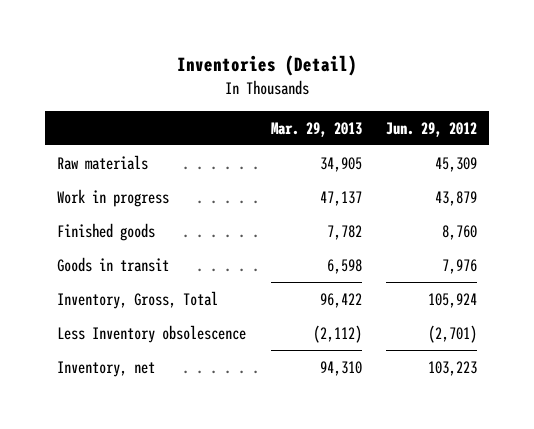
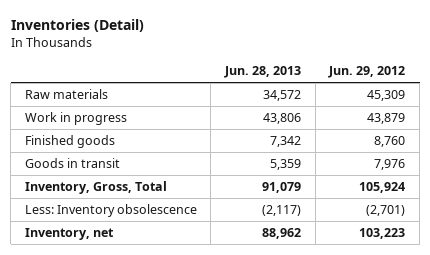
- | Mar. 29, 2013 | Jun. 29, 2012
+ | Jun. 28, 2013 | Jun. 29, 2012
- Less Inventory obsolescence | (2,112) | (2,701)
+ Less: Inventory obsolescence | (2,117) | (2,701)

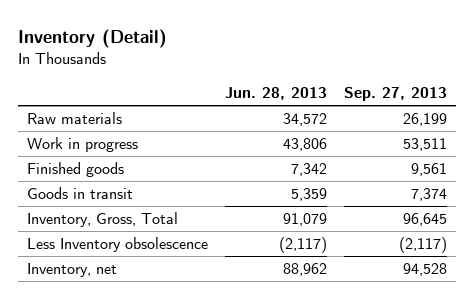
- Inventories (Detail)
+ Inventory (Detail)
- | Jun. 28, 2013 | Jun. 29, 2012
+ | Jun. 28, 2013 | Sep. 27, 2013
- Less: Inventory obsolescence | (2,117) | (2,701)
+ Less Inventory obsolescence | (2,117) | (2,117)

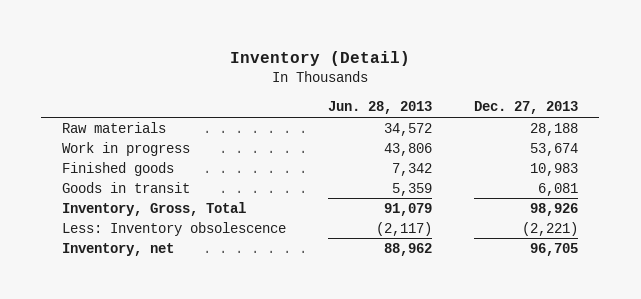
- | Jun. 28, 2013 | Sep. 27, 2013
+ | Jun. 28, 2013 | Dec. 27, 2013
- Less Inventory obsolescence | (2,117) | (2,117)
+ Less: Inventory obsolescence | (2,117) | (2,221)

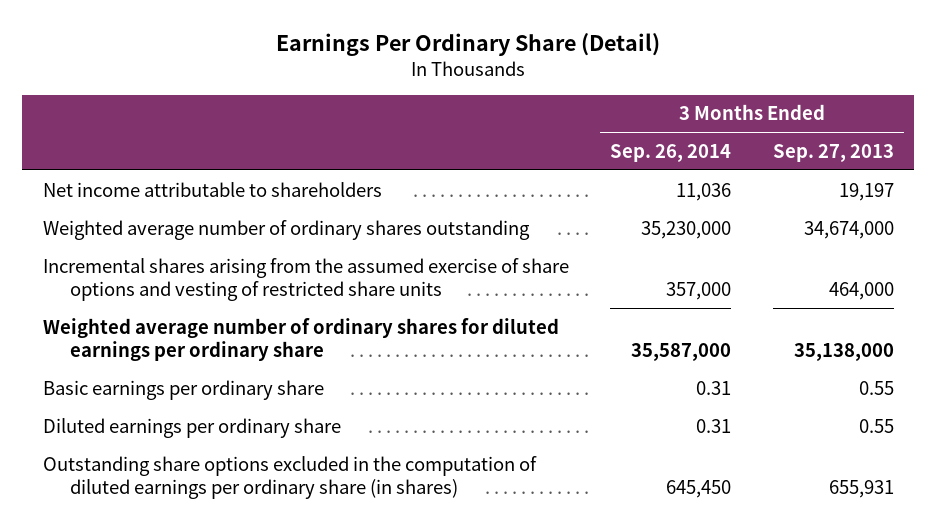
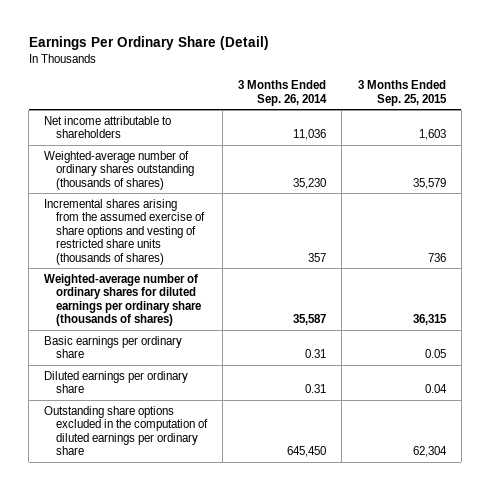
- | 3 Months Ended Sep. 26, 2014 | 3 Months Ended Sep. 27, 2013
+ | 3 Months Ended Sep. 26, 2014 | 3 Months Ended Sep. 25, 2015
- Weighted average number of ordinary shares outstanding | 35,230,000 | 34,674,000
- Incremental shares arising from the assumed exercise of share options and vesting of restricted share units | 357,000 | 464,000
- Weighted average number of ordinary shares for diluted earnings per ordinary share | 35,587,000 | 35,138,000
+ Weighted-average number of ordinary shares outstanding (thousands of shares) | 35,230 | 35,579
+ Incremental shares arising from the assumed exercise of share options and vesting of restricted share units (thousands of shares) | 357 | 736
+ Weighted-average number of ordinary shares for diluted earnings per ordinary share (thousands of shares) | 35,587 | 36,315
- Outstanding share options excluded in the computation of diluted earnings per ordinary share (in shares) | 645,450 | 655,931
+ Outstanding share options excluded in the computation of diluted earnings per ordinary share | 645,450 | 62,304

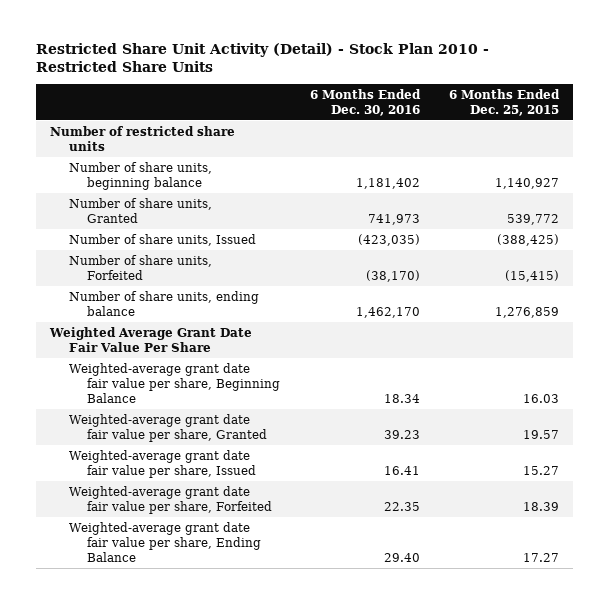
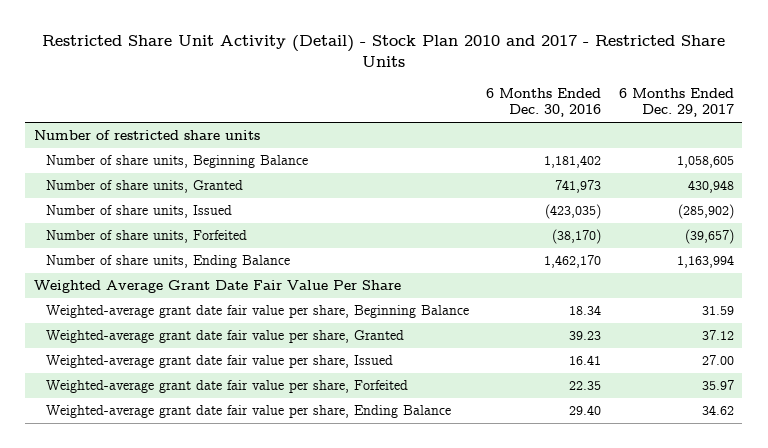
- Restricted Share Unit Activity (Detail) - Stock Plan 2010 - Restricted Share Units
+ Restricted Share Unit Activity (Detail) - Stock Plan 2010 and 2017 - Restricted Share Units
- | 6 Months Ended Dec. 30, 2016 | 6 Months Ended Dec. 25, 2015
+ | 6 Months Ended Dec. 30, 2016 | 6 Months Ended Dec. 29, 2017
- Number of share units, beginning balance | 1,181,402 | 1,140,927
+ Number of share units, Beginning Balance | 1,181,402 | 1,058,605
- Number of share units, ending balance | 1,462,170 | 1,276,859
+ Number of share units, Ending Balance | 1,462,170 | 1,163,994

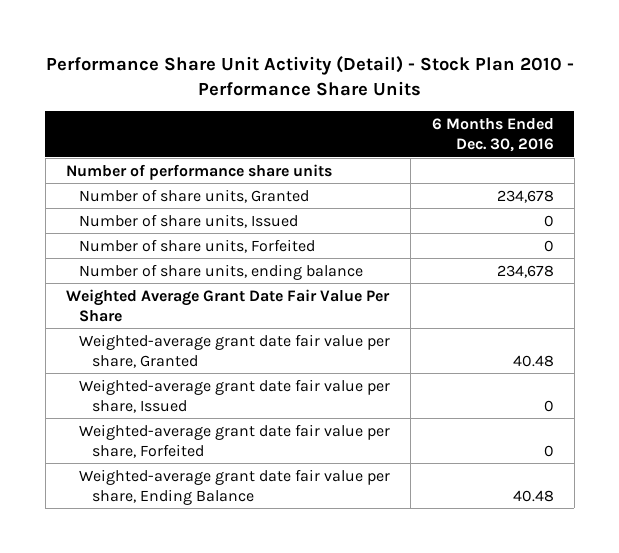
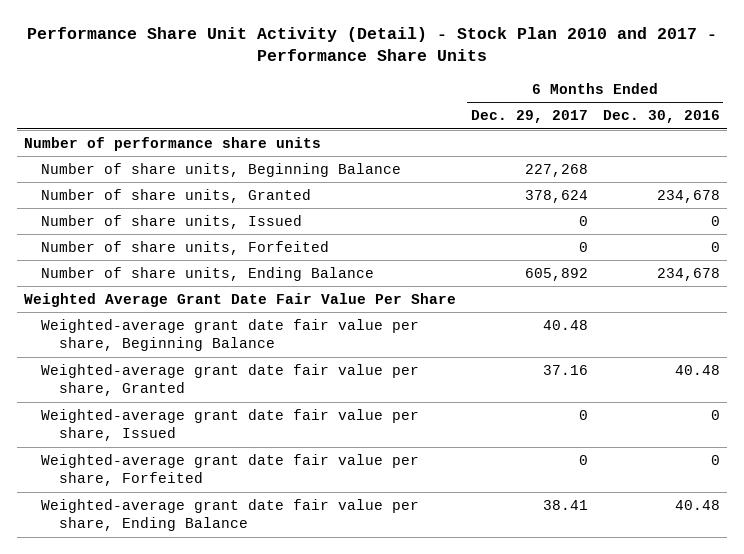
- Performance Share Unit Activity (Detail) - Stock Plan 2010 - Performance Share Units
+ Performance Share Unit Activity (Detail) - Stock Plan 2010 and 2017 - Performance Share Units
- | 6 Months Ended Dec. 30, 2016
+ | 6 Months Ended Dec. 29, 2017 | 6 Months Ended Dec. 30, 2016
+ Number of share units, Beginning Balance | 227,268 |
- Number of share units, ending balance | 234,678
+ Number of share units, Ending Balance | 605,892 | 234,678
+ Weighted-average grant date fair value per share, Beginning Balance | 40.48 |

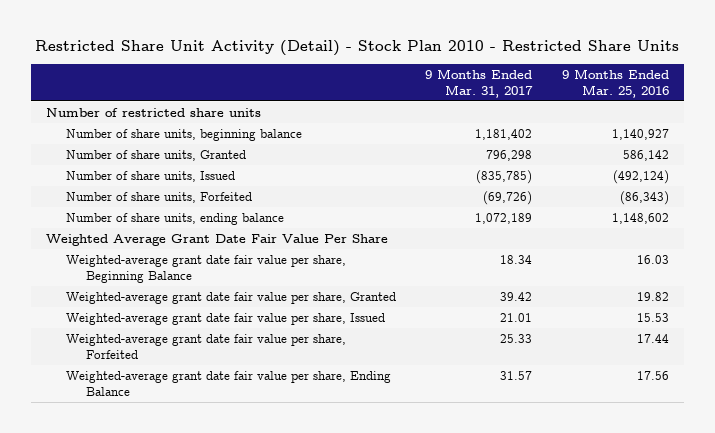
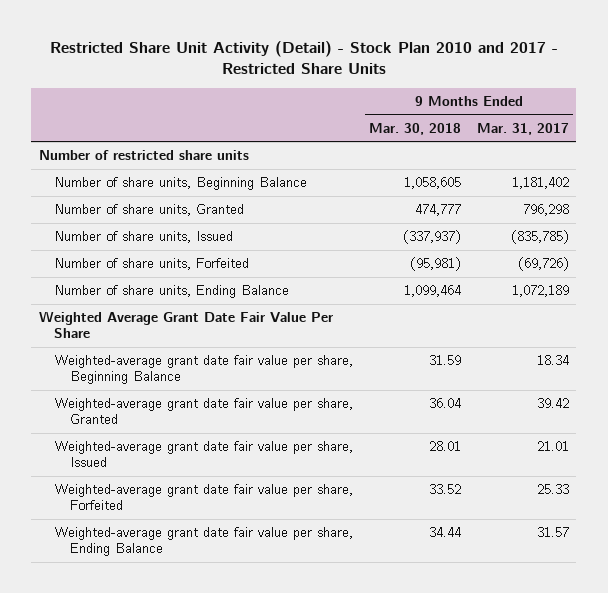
- Restricted Share Unit Activity (Detail) - Stock Plan 2010 - Restricted Share Units
+ Restricted Share Unit Activity (Detail) - Stock Plan 2010 and 2017 - Restricted Share Units
- | 9 Months Ended Mar. 31, 2017 | 9 Months Ended Mar. 25, 2016
+ | 9 Months Ended Mar. 30, 2018 | 9 Months Ended Mar. 31, 2017
- Number of share units, beginning balance | 1,181,402 | 1,140,927
+ Number of share units, Beginning Balance | 1,058,605 | 1,181,402
- Number of share units, ending balance | 1,072,189 | 1,148,602
+ Number of share units, Ending Balance | 1,099,464 | 1,072,189

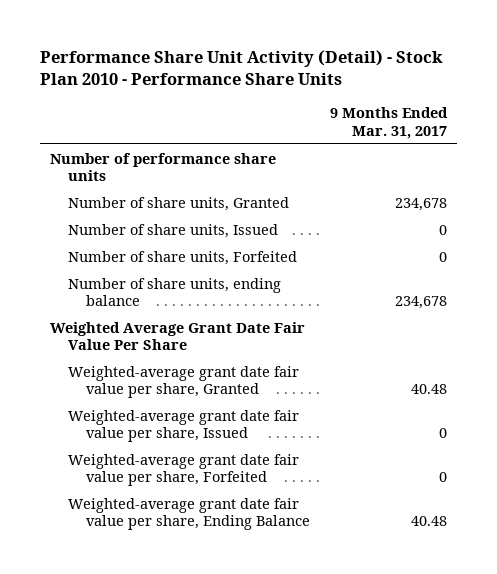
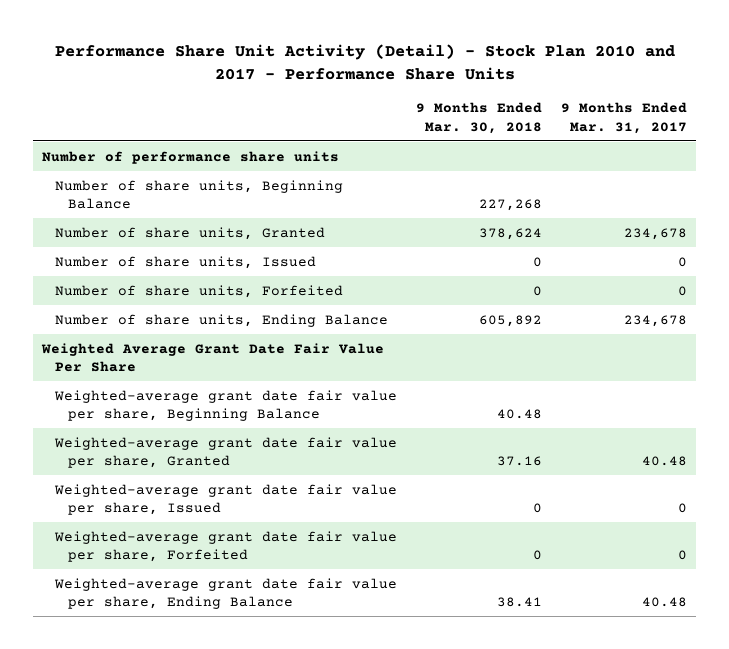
- Performance Share Unit Activity (Detail) - Stock Plan 2010 - Performance Share Units
+ Performance Share Unit Activity (Detail) - Stock Plan 2010 and 2017 - Performance Share Units
- | 9 Months Ended Mar. 31, 2017
+ | 9 Months Ended Mar. 30, 2018 | 9 Months Ended Mar. 31, 2017
+ Number of share units, Beginning Balance | 227,268 |
- Number of share units, ending balance | 234,678
+ Number of share units, Ending Balance | 605,892 | 234,678
+ Weighted-average grant date fair value per share, Beginning Balance | 40.48 |

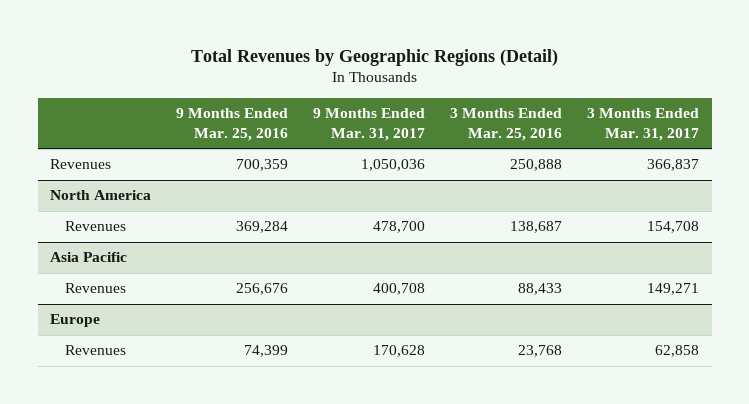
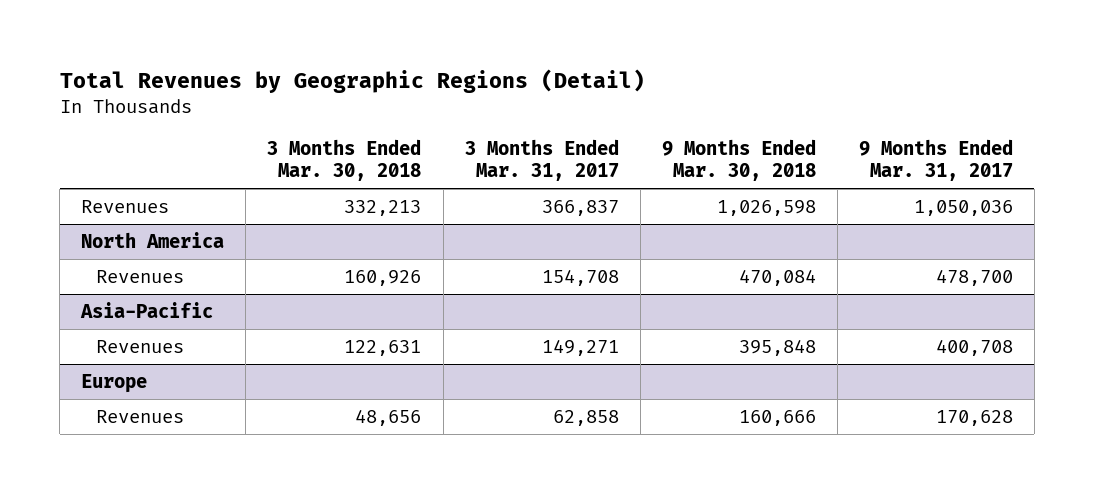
- | 9 Months Ended Mar. 25, 2016 | 9 Months Ended Mar. 31, 2017 | 3 Months Ended Mar. 25, 2016 | 3 Months Ended Mar. 31, 2017
+ | 3 Months Ended Mar. 30, 2018 | 3 Months Ended Mar. 31, 2017 | 9 Months Ended Mar. 30, 2018 | 9 Months Ended Mar. 31, 2017
- Asia Pacific
+ Asia-Pacific

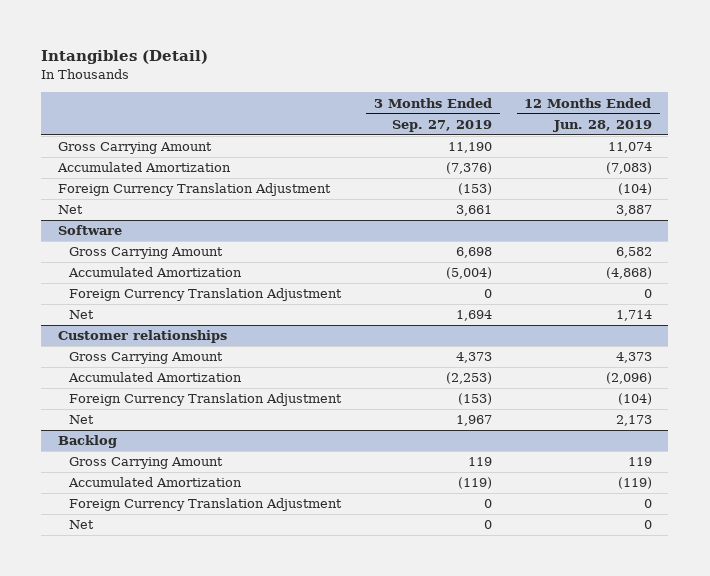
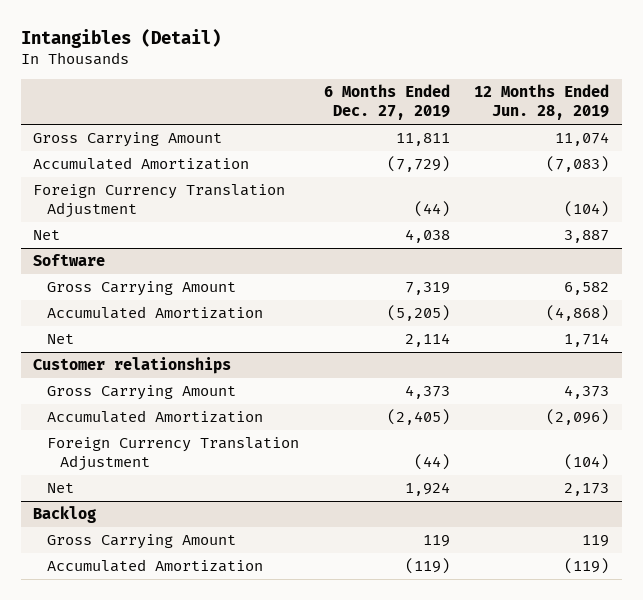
- | 3 Months Ended Sep. 27, 2019 | 12 Months Ended Jun. 28, 2019
+ | 6 Months Ended Dec. 27, 2019 | 12 Months Ended Jun. 28, 2019
@ Software
- Foreign Currency Translation Adjustment | 0 | 0
@ Backlog
- Foreign Currency Translation Adjustment | 0 | 0
- Net | 0 | 0

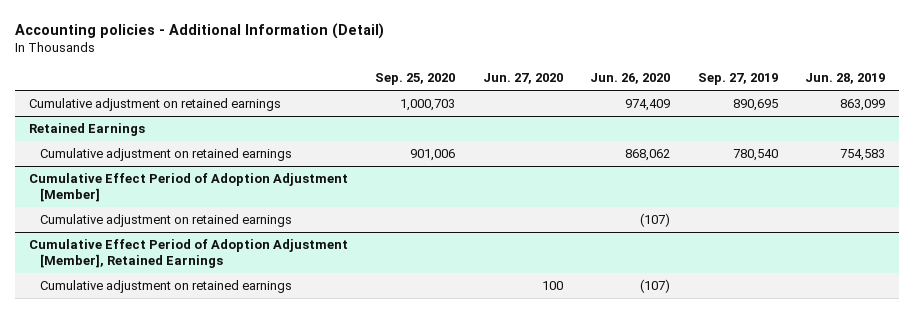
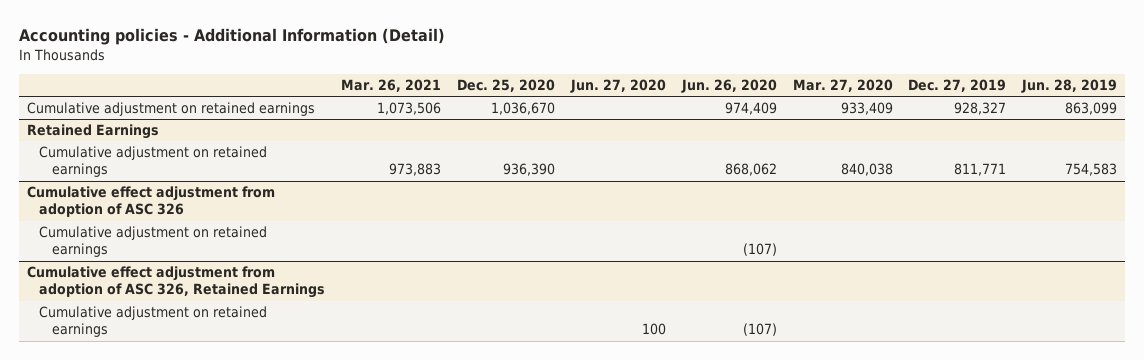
- | Sep. 25, 2020 | Jun. 27, 2020 | Jun. 26, 2020 | Sep. 27, 2019 | Jun. 28, 2019
+ | Mar. 26, 2021 | Dec. 25, 2020 | Jun. 27, 2020 | Jun. 26, 2020 | Mar. 27, 2020 | Dec. 27, 2019 | Jun. 28, 2019
- Cumulative Effect Period of Adoption Adjustment [Member]
+ Cumulative effect adjustment from adoption of ASC 326
- Cumulative Effect Period of Adoption Adjustment [Member], Retained Earnings
+ Cumulative effect adjustment from adoption of ASC 326, Retained Earnings

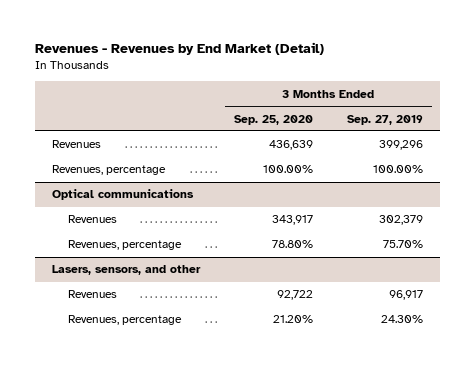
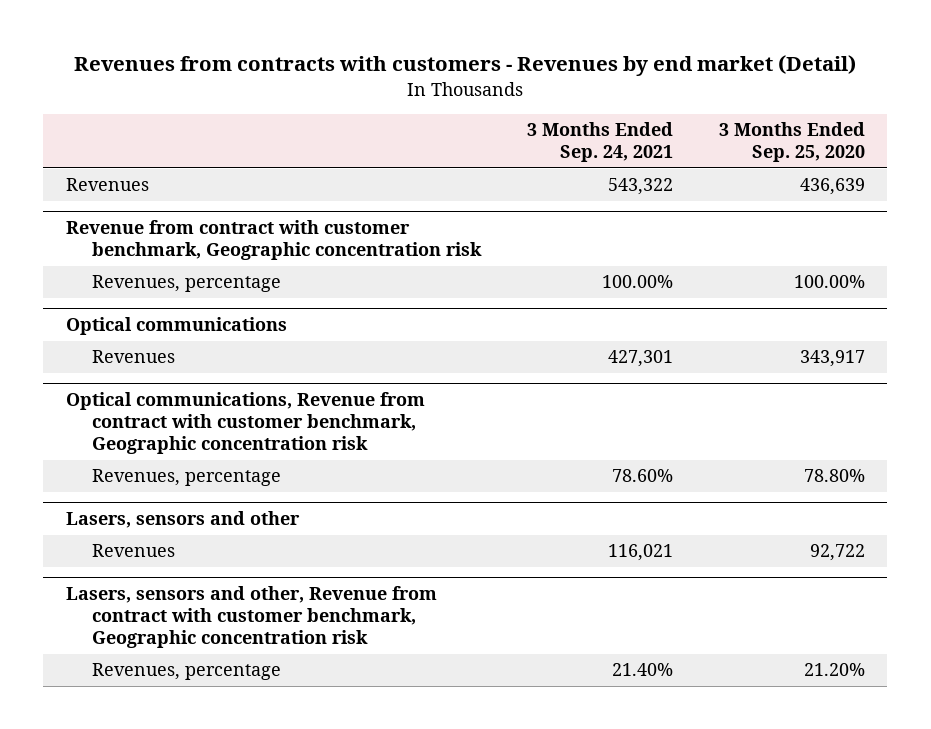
- Revenues - Revenues by End Market (Detail)
+ Revenues from contracts with customers - Revenues by end market (Detail)
- | 3 Months Ended Sep. 25, 2020 | 3 Months Ended Sep. 27, 2019
+ | 3 Months Ended Sep. 24, 2021 | 3 Months Ended Sep. 25, 2020
+ Revenue from contract with customer benchmark, Geographic concentration risk
+ Optical communications, Revenue from contract with customer benchmark, Geographic concentration risk
- Lasers, sensors, and other
+ Lasers, sensors and other
+ Lasers, sensors and other, Revenue from contract with customer benchmark, Geographic concentration risk

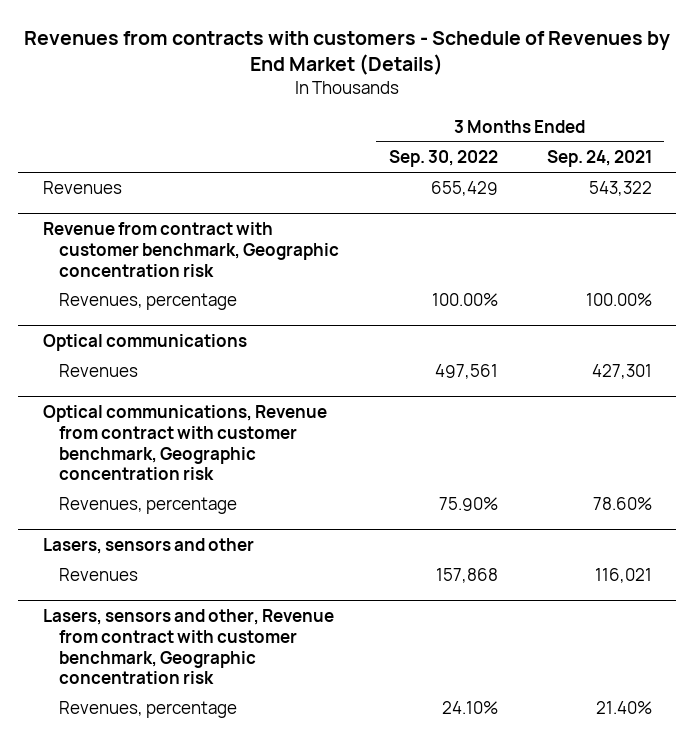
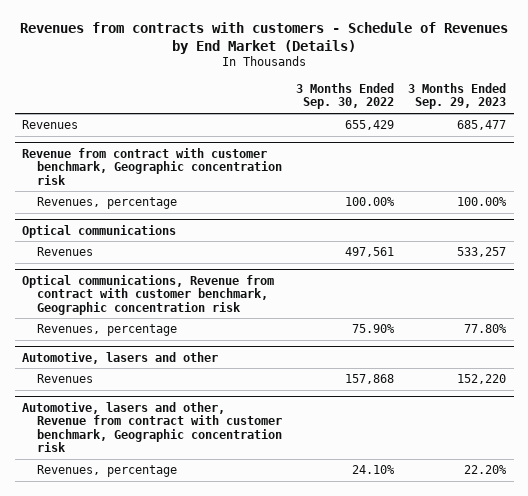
- | 3 Months Ended Sep. 30, 2022 | 3 Months Ended Sep. 24, 2021
+ | 3 Months Ended Sep. 30, 2022 | 3 Months Ended Sep. 29, 2023
- Lasers, sensors and other
+ Automotive, lasers and other
- Lasers, sensors and other, Revenue from contract with customer benchmark, Geographic concentration risk
+ Automotive, lasers and other, Revenue from contract with customer benchmark, Geographic concentration risk

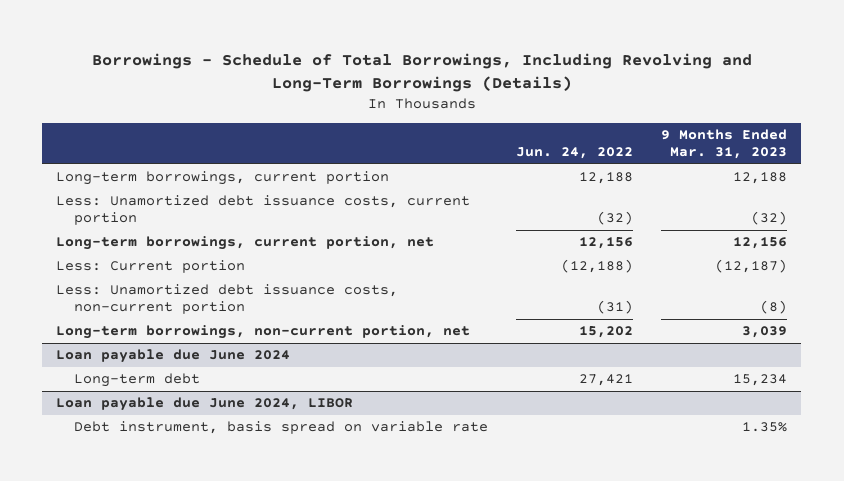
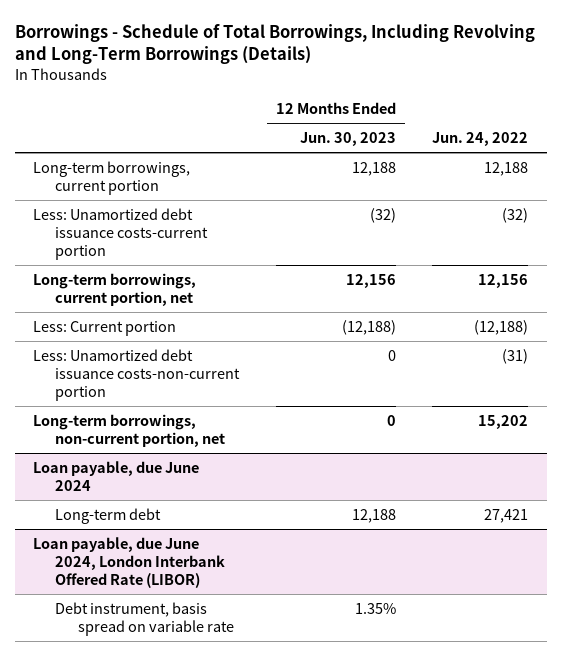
- | Jun. 24, 2022 | 9 Months Ended Mar. 31, 2023
+ | 12 Months Ended Jun. 30, 2023 | Jun. 24, 2022
- Less: Unamortized debt issuance costs, current portion | (32) | (32)
+ Less: Unamortized debt issuance costs-current portion | (32) | (32)
- Less: Unamortized debt issuance costs, non-current portion | (31) | (8)
+ Less: Unamortized debt issuance costs-non-current portion | 0 | (31)
- Loan payable due June 2024
+ Loan payable, due June 2024
- Loan payable due June 2024, LIBOR
+ Loan payable, due June 2024, London Interbank Offered Rate (LIBOR)

